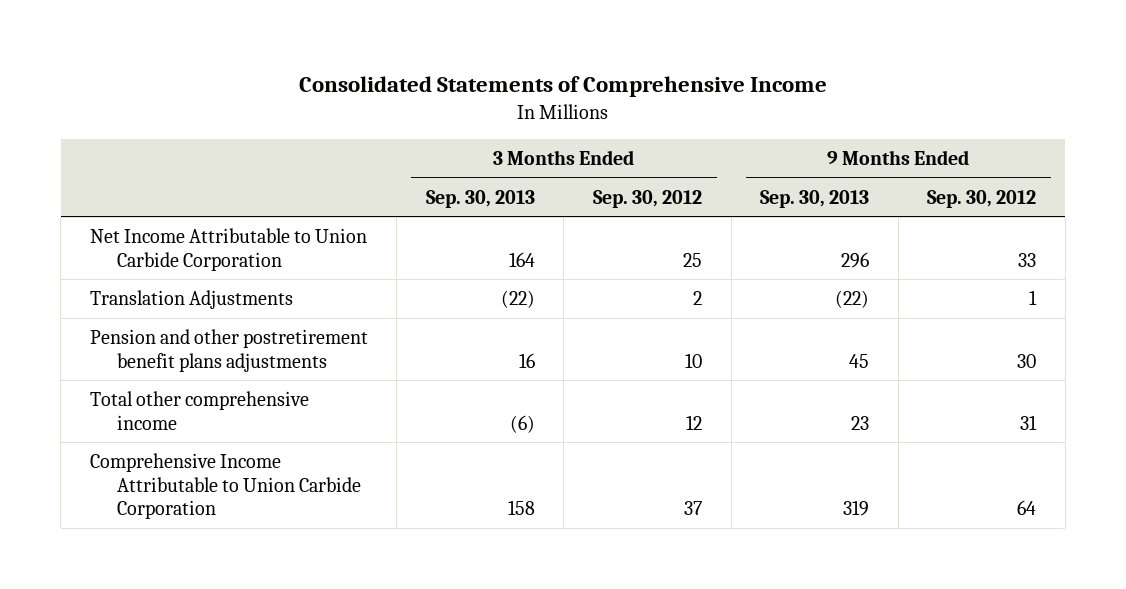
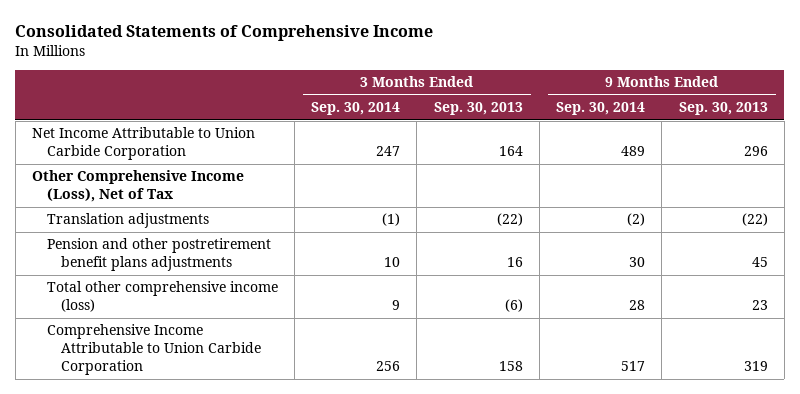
- | 3 Months Ended Sep. 30, 2013 | 3 Months Ended Sep. 30, 2012 | 9 Months Ended Sep. 30, 2013 | 9 Months Ended Sep. 30, 2012
+ | 3 Months Ended Sep. 30, 2014 | 3 Months Ended Sep. 30, 2013 | 9 Months Ended Sep. 30, 2014 | 9 Months Ended Sep. 30, 2013
- Translation Adjustments | (22) | 2 | (22) | 1
+ Other Comprehensive Income (Loss), Net of Tax
+ Translation adjustments | (1) | (22) | (2) | (22)
- Total other comprehensive income | (6) | 12 | 23 | 31
+ Total other comprehensive income (loss) | 9 | (6) | 28 | 23

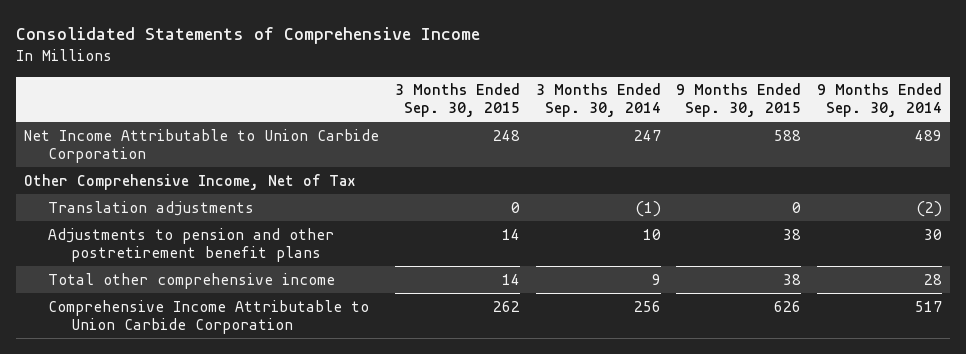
- | 3 Months Ended Sep. 30, 2014 | 3 Months Ended Sep. 30, 2013 | 9 Months Ended Sep. 30, 2014 | 9 Months Ended Sep. 30, 2013
+ | 3 Months Ended Sep. 30, 2015 | 3 Months Ended Sep. 30, 2014 | 9 Months Ended Sep. 30, 2015 | 9 Months Ended Sep. 30, 2014
- Other Comprehensive Income (Loss), Net of Tax
+ Other Comprehensive Income, Net of Tax
- Pension and other postretirement benefit plans adjustments | 10 | 16 | 30 | 45
- Total other comprehensive income (loss) | 9 | (6) | 28 | 23
+ Adjustments to pension and other postretirement benefit plans | 14 | 10 | 38 | 30
+ Total other comprehensive income | 14 | 9 | 38 | 28

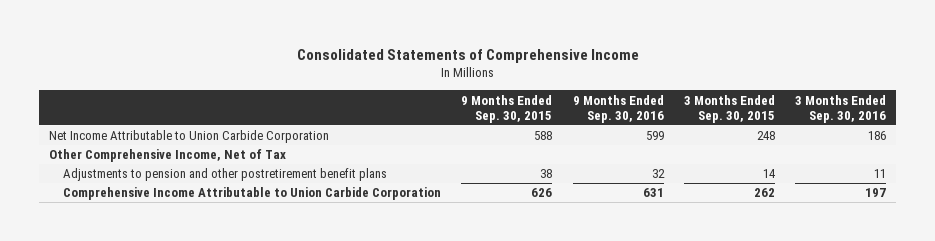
- | 3 Months Ended Sep. 30, 2015 | 3 Months Ended Sep. 30, 2014 | 9 Months Ended Sep. 30, 2015 | 9 Months Ended Sep. 30, 2014
+ | 9 Months Ended Sep. 30, 2015 | 9 Months Ended Sep. 30, 2016 | 3 Months Ended Sep. 30, 2015 | 3 Months Ended Sep. 30, 2016
- Translation adjustments | 0 | (1) | 0 | (2)
- Total other comprehensive income | 14 | 9 | 38 | 28

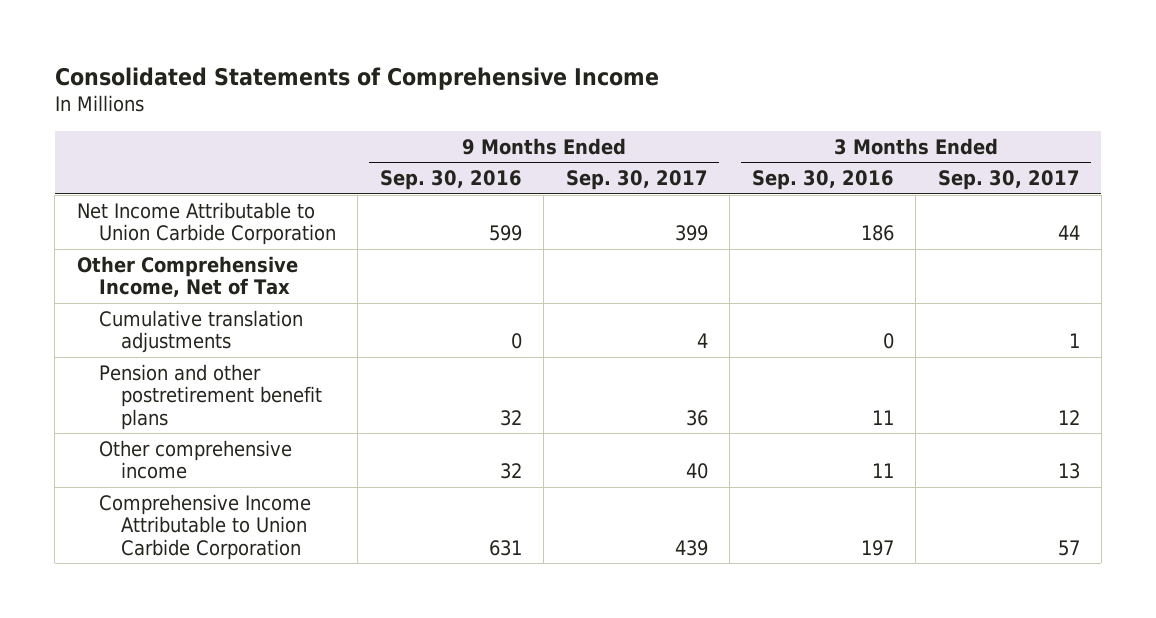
- | 9 Months Ended Sep. 30, 2015 | 9 Months Ended Sep. 30, 2016 | 3 Months Ended Sep. 30, 2015 | 3 Months Ended Sep. 30, 2016
+ | 9 Months Ended Sep. 30, 2016 | 9 Months Ended Sep. 30, 2017 | 3 Months Ended Sep. 30, 2016 | 3 Months Ended Sep. 30, 2017
- Adjustments to pension and other postretirement benefit plans | 38 | 32 | 14 | 11
+ Cumulative translation adjustments | 0 | 4 | 0 | 1
+ Pension and other postretirement benefit plans | 32 | 36 | 11 | 12
+ Other comprehensive income | 32 | 40 | 11 | 13

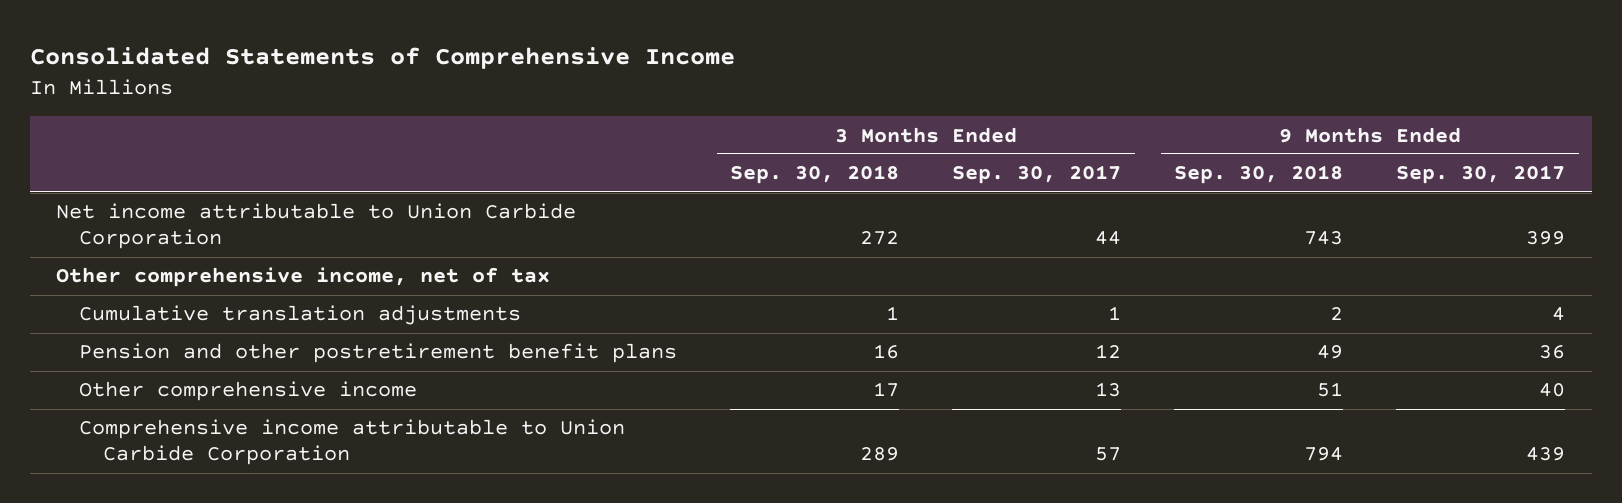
- | 9 Months Ended Sep. 30, 2016 | 9 Months Ended Sep. 30, 2017 | 3 Months Ended Sep. 30, 2016 | 3 Months Ended Sep. 30, 2017
+ | 3 Months Ended Sep. 30, 2018 | 3 Months Ended Sep. 30, 2017 | 9 Months Ended Sep. 30, 2018 | 9 Months Ended Sep. 30, 2017
- Net Income Attributable to Union Carbide Corporation | 599 | 399 | 186 | 44
- Other Comprehensive Income, Net of Tax
+ Net income attributable to Union Carbide Corporation | 272 | 44 | 743 | 399
+ Other comprehensive income, net of tax
- Comprehensive Income Attributable to Union Carbide Corporation | 631 | 439 | 197 | 57
+ Comprehensive income attributable to Union Carbide Corporation | 289 | 57 | 794 | 439

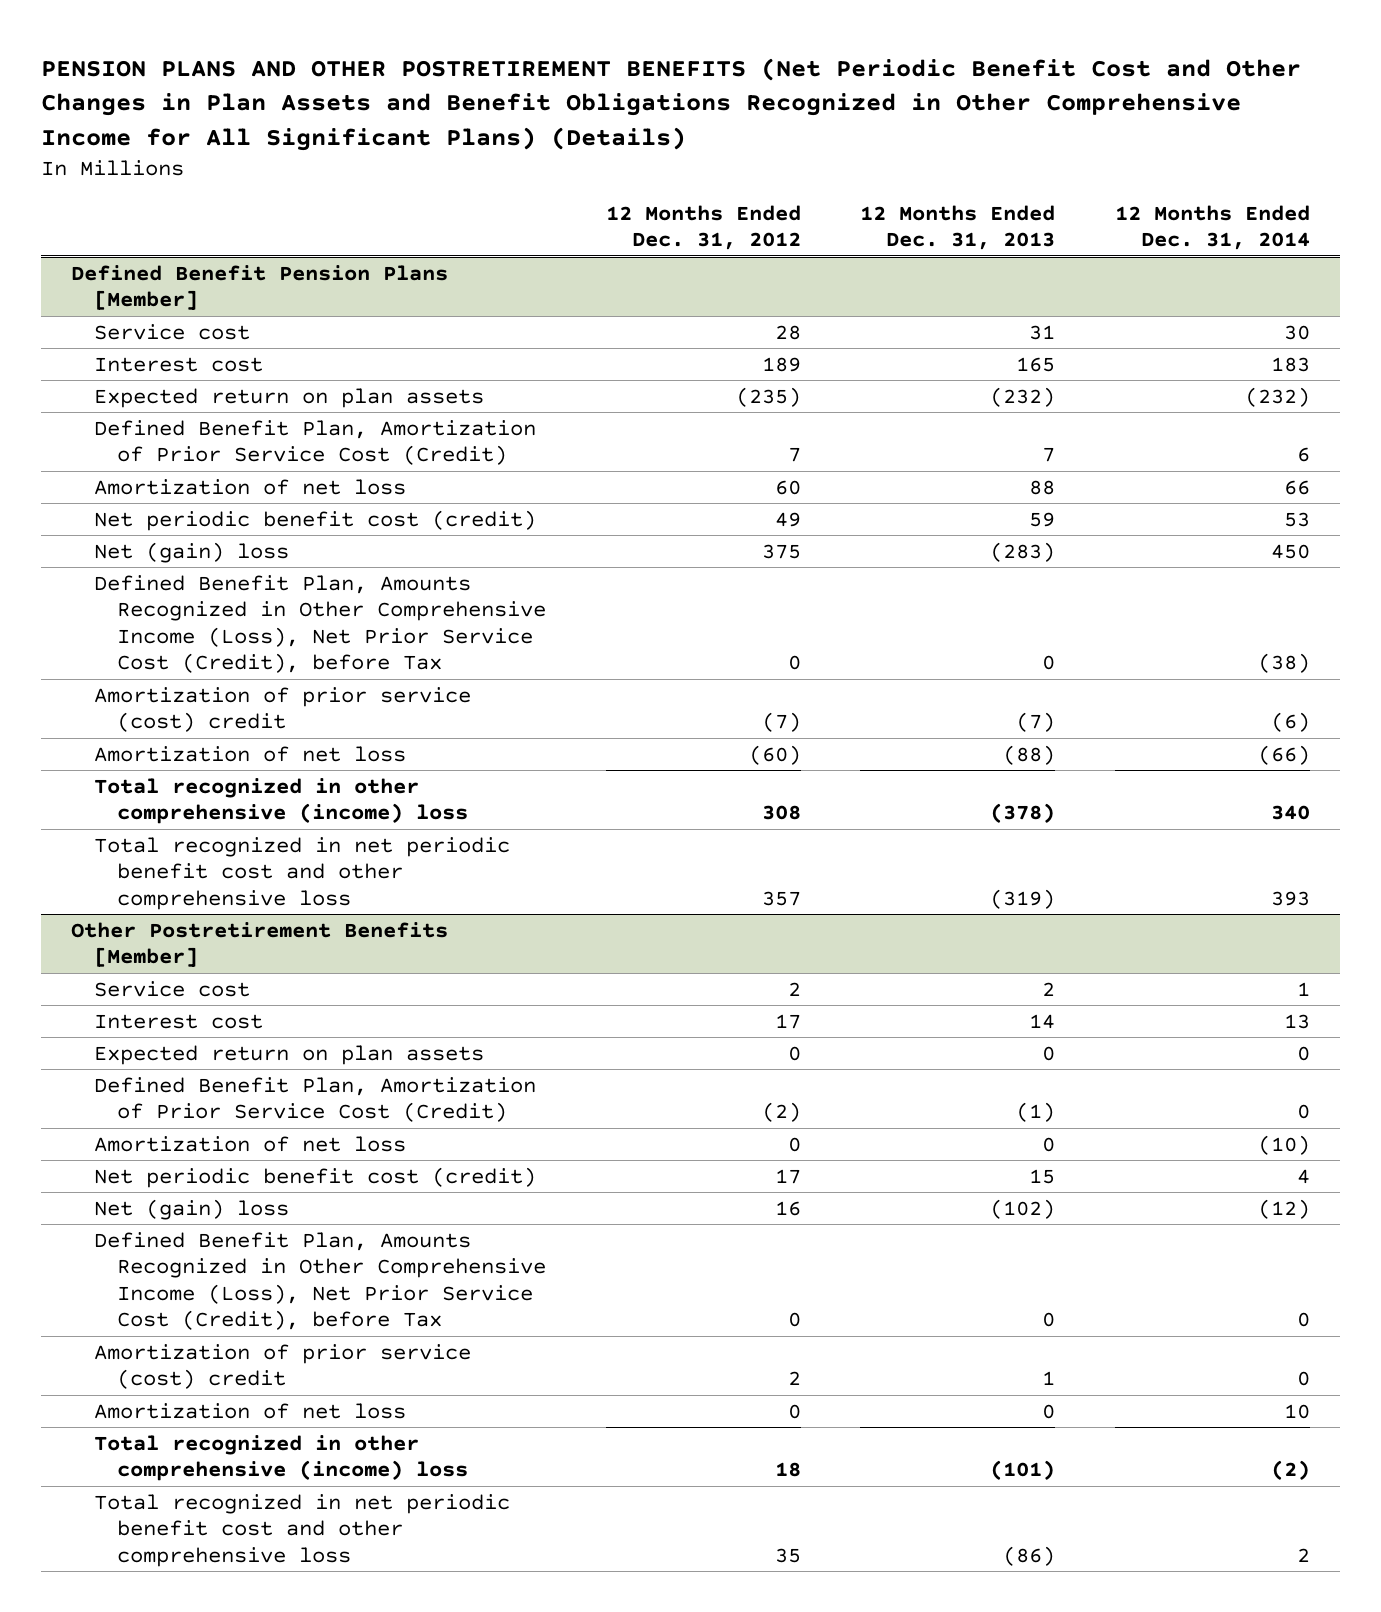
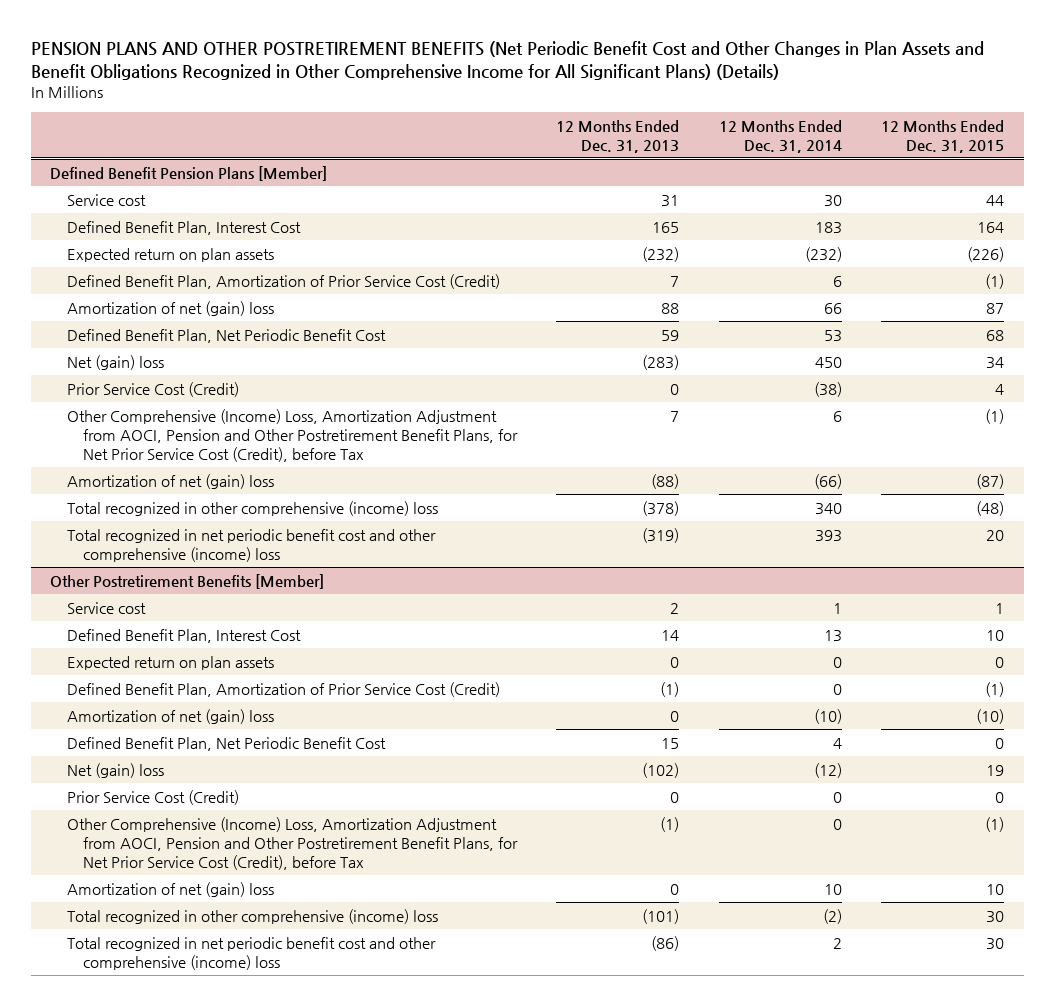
- | 12 Months Ended Dec. 31, 2012 | 12 Months Ended Dec. 31, 2013 | 12 Months Ended Dec. 31, 2014
+ | 12 Months Ended Dec. 31, 2013 | 12 Months Ended Dec. 31, 2014 | 12 Months Ended Dec. 31, 2015
@ Defined Benefit Pension Plans [Member]
- Interest cost | 189 | 165 | 183
+ Defined Benefit Plan, Interest Cost | 165 | 183 | 164
- Amortization of net loss | 60 | 88 | 66
- Net periodic benefit cost (credit) | 49 | 59 | 53
+ Amortization of net (gain) loss | 88 | 66 | 87
+ Defined Benefit Plan, Net Periodic Benefit Cost | 59 | 53 | 68
- Defined Benefit Plan, Amounts Recognized in Other Comprehensive Income (Loss), Net Prior Service Cost (Credit), before Tax | 0 | 0 | (38)
- Amortization of prior service (cost) credit | (7) | (7) | (6)
- Amortization of net loss | (60) | (88) | (66)
+ Prior Service Cost (Credit) | 0 | (38) | 4
+ Other Comprehensive (Income) Loss, Amortization Adjustment from AOCI, Pension and Other Postretirement Benefit Plans, for Net Prior Service Cost (Credit), before Tax | 7 | 6 | (1)
+ Amortization of net (gain) loss | (88) | (66) | (87)
- Total recognized in net periodic benefit cost and other comprehensive loss | 357 | (319) | 393
+ Total recognized in net periodic benefit cost and other comprehensive (income) loss | (319) | 393 | 20
@ Other Postretirement Benefits [Member]
- Interest cost | 17 | 14 | 13
+ Defined Benefit Plan, Interest Cost | 14 | 13 | 10
- Amortization of net loss | 0 | 0 | (10)
- Net periodic benefit cost (credit) | 17 | 15 | 4
+ Amortization of net (gain) loss | 0 | (10) | (10)
+ Defined Benefit Plan, Net Periodic Benefit Cost | 15 | 4 | 0
- Defined Benefit Plan, Amounts Recognized in Other Comprehensive Income (Loss), Net Prior Service Cost (Credit), before Tax | 0 | 0 | 0
- Amortization of prior service (cost) credit | 2 | 1 | 0
- Amortization of net loss | 0 | 0 | 10
+ Prior Service Cost (Credit) | 0 | 0 | 0
+ Other Comprehensive (Income) Loss, Amortization Adjustment from AOCI, Pension and Other Postretirement Benefit Plans, for Net Prior Service Cost (Credit), before Tax | (1) | 0 | (1)
+ Amortization of net (gain) loss | 0 | 10 | 10
- Total recognized in net periodic benefit cost and other comprehensive loss | 35 | (86) | 2
+ Total recognized in net periodic benefit cost and other comprehensive (income) loss | (86) | 2 | 30

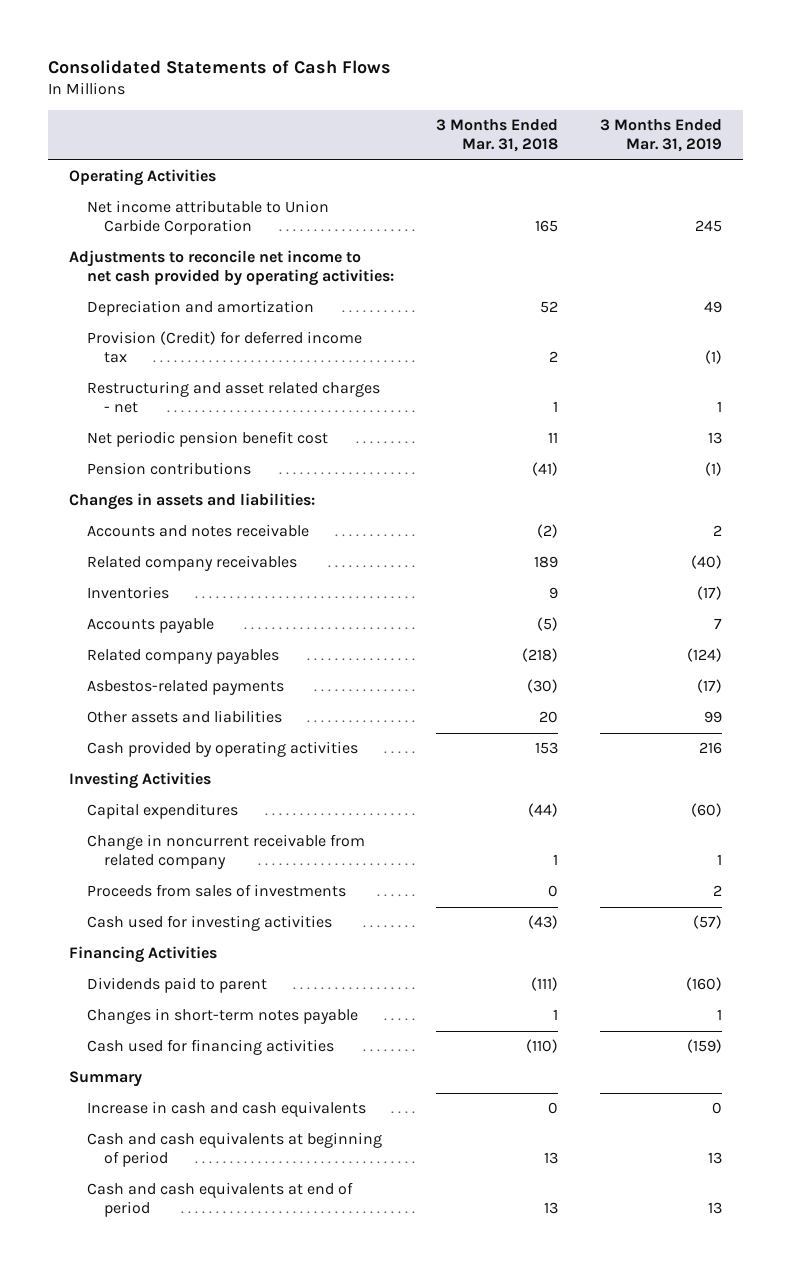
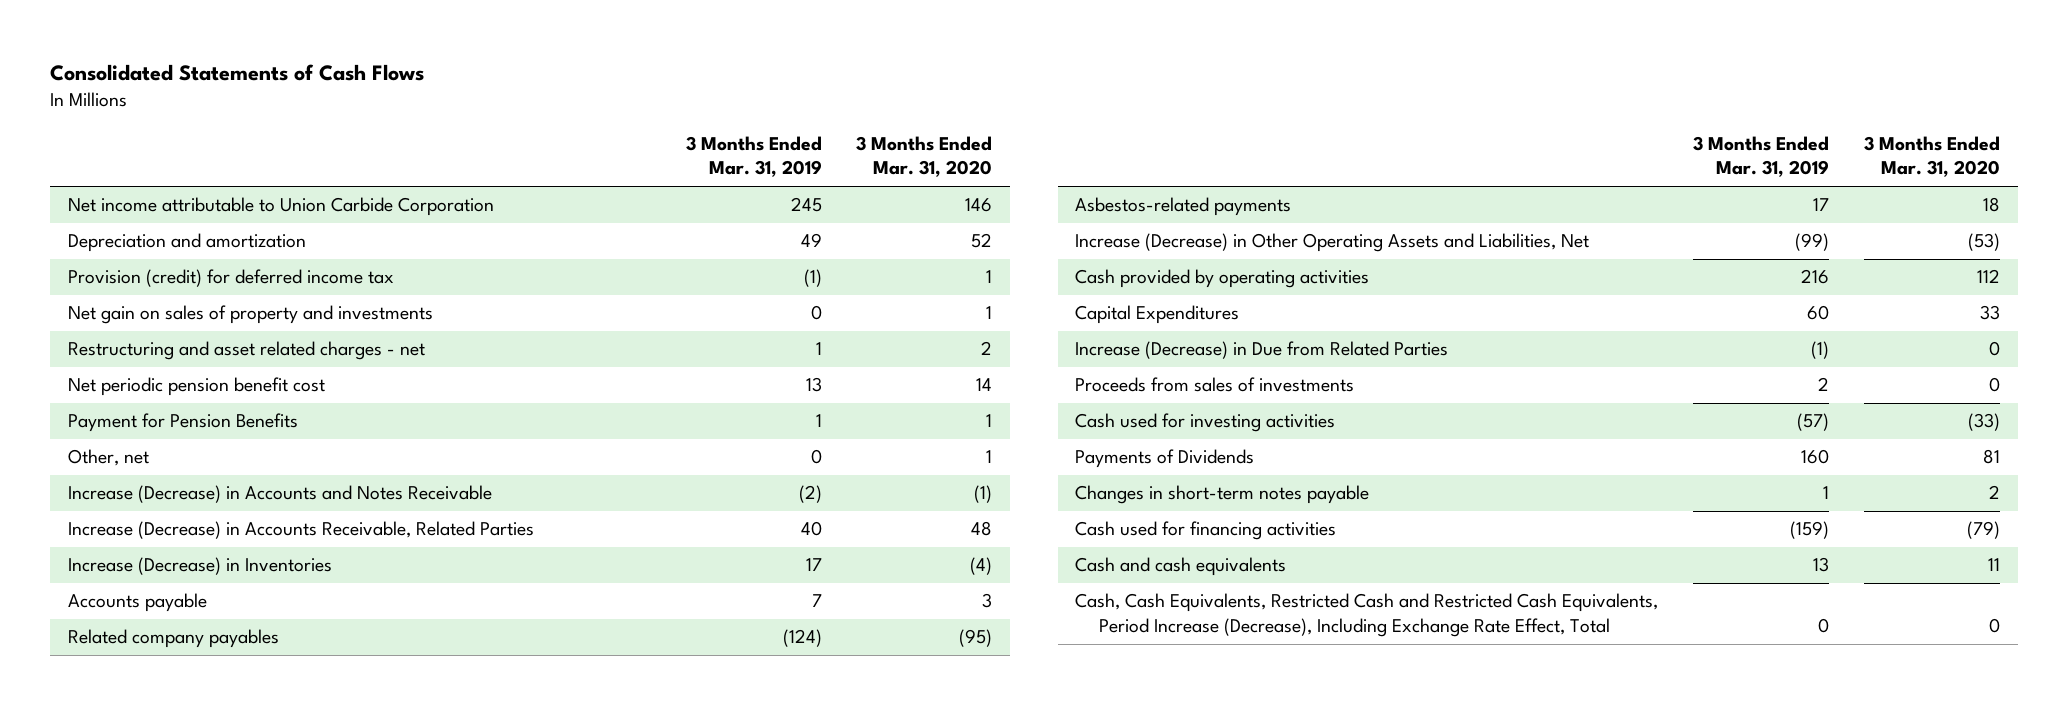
- | 3 Months Ended Mar. 31, 2018 | 3 Months Ended Mar. 31, 2019
+ | 3 Months Ended Mar. 31, 2019 | 3 Months Ended Mar. 31, 2020
- Operating Activities
- Adjustments to reconcile net income to net cash provided by operating activities:
- Provision (Credit) for deferred income tax | 2 | (1)
+ Provision (credit) for deferred income tax | (1) | 1
+ Net gain on sales of property and investments | 0 | 1
- Pension contributions | (41) | (1)
- Changes in assets and liabilities:
- Accounts and notes receivable | (2) | 2
- Related company receivables | 189 | (40)
- Inventories | 9 | (17)
+ Payment for Pension Benefits | 1 | 1
+ Other, net | 0 | 1
+ Increase (Decrease) in Accounts and Notes Receivable | (2) | (1)
+ Increase (Decrease) in Accounts Receivable, Related Parties | 40 | 48
+ Increase (Decrease) in Inventories | 17 | (4)
- Asbestos-related payments | (30) | (17)
- Other assets and liabilities | 20 | 99
+ Asbestos-related payments | 17 | 18
+ Increase (Decrease) in Other Operating Assets and Liabilities, Net | (99) | (53)
- Investing Activities
- Capital expenditures | (44) | (60)
- Change in noncurrent receivable from related company | 1 | 1
+ Capital Expenditures | 60 | 33
+ Increase (Decrease) in Due from Related Parties | (1) | 0
- Financing Activities
- Dividends paid to parent | (111) | (160)
+ Payments of Dividends | 160 | 81
- Summary
- Increase in cash and cash equivalents | 0 | 0
- Cash and cash equivalents at beginning of period | 13 | 13
- Cash and cash equivalents at end of period | 13 | 13
+ Cash and cash equivalents | 13 | 11
+ Cash, Cash Equivalents, Restricted Cash and Restricted Cash Equivalents, Period Increase (Decrease), Including Exchange Rate Effect, Total | 0 | 0

